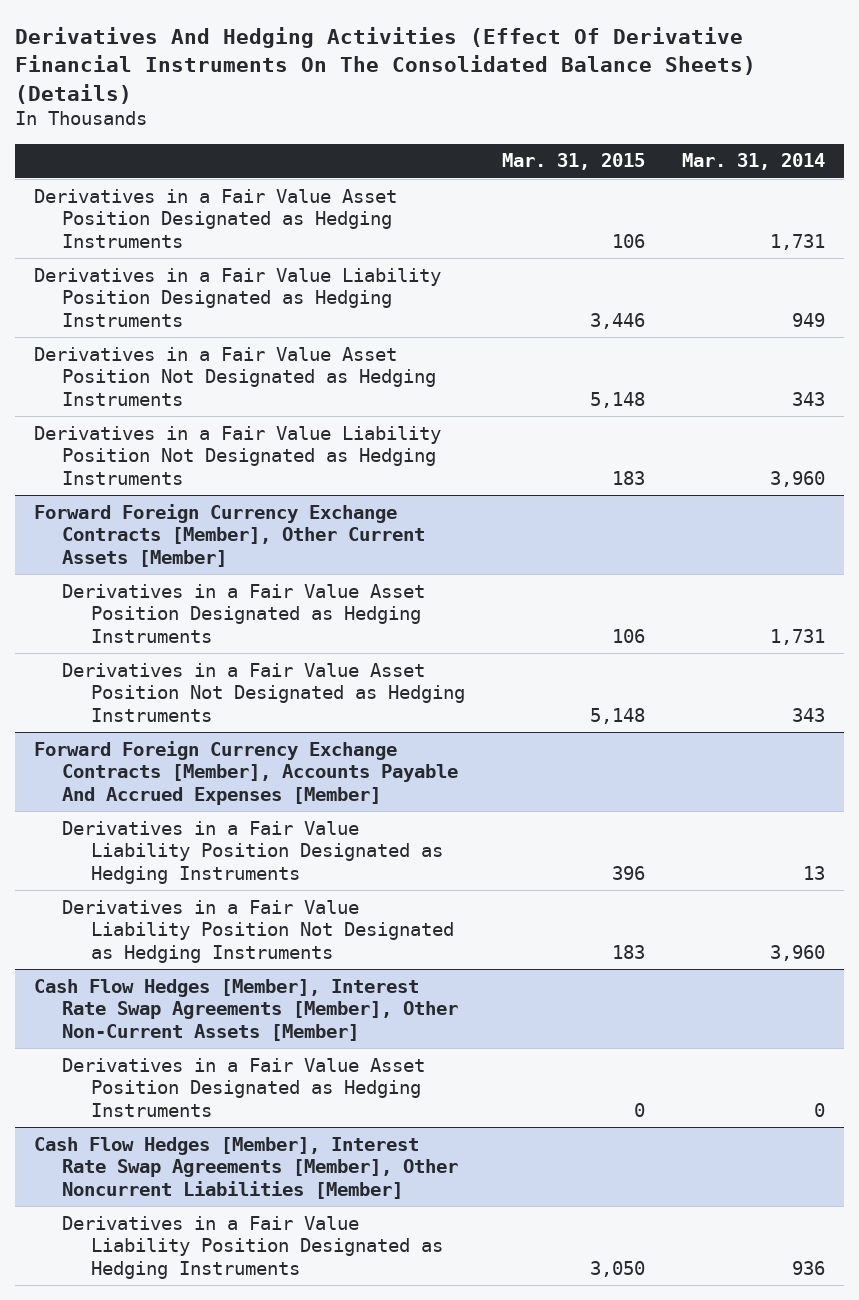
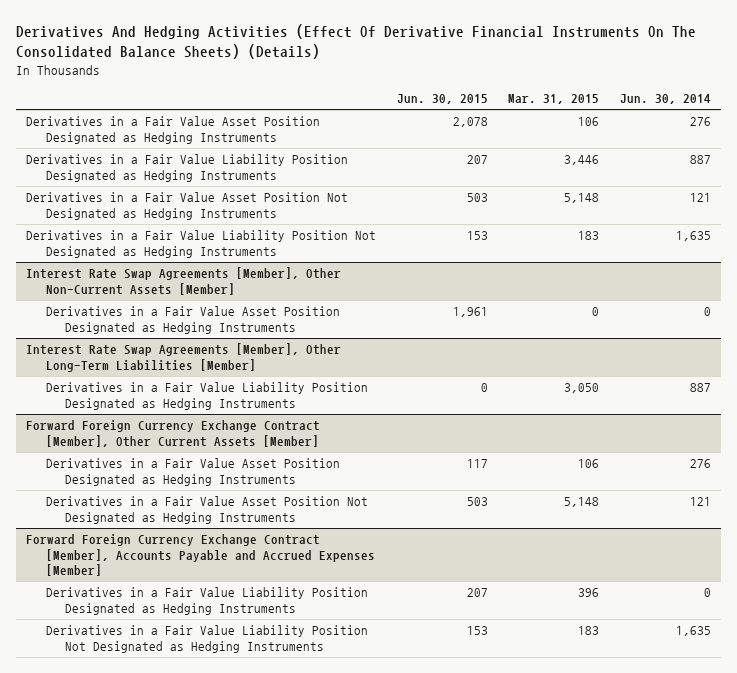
- | Mar. 31, 2015 | Mar. 31, 2014
+ | Jun. 30, 2015 | Mar. 31, 2015 | Jun. 30, 2014
- Forward Foreign Currency Exchange Contracts [Member], Other Current Assets [Member]
+ Interest Rate Swap Agreements [Member], Other Non-Current Assets [Member]
+ Derivatives in a Fair Value Asset Position Designated as Hedging Instruments | 1,961 | 0 | 0
+ Interest Rate Swap Agreements [Member], Other Long-Term Liabilities [Member]
+ Derivatives in a Fair Value Liability Position Designated as Hedging Instruments | 0 | 3,050 | 887
+ Forward Foreign Currency Exchange Contract [Member], Other Current Assets [Member]
- Forward Foreign Currency Exchange Contracts [Member], Accounts Payable And Accrued Expenses [Member]
+ Forward Foreign Currency Exchange Contract [Member], Accounts Payable and Accrued Expenses [Member]
- Cash Flow Hedges [Member], Interest Rate Swap Agreements [Member], Other Non-Current Assets [Member]
- Derivatives in a Fair Value Asset Position Designated as Hedging Instruments | 0 | 0
- Cash Flow Hedges [Member], Interest Rate Swap Agreements [Member], Other Noncurrent Liabilities [Member]
- Derivatives in a Fair Value Liability Position Designated as Hedging Instruments | 3,050 | 936

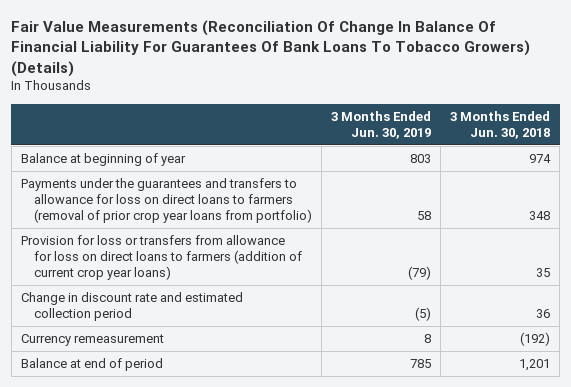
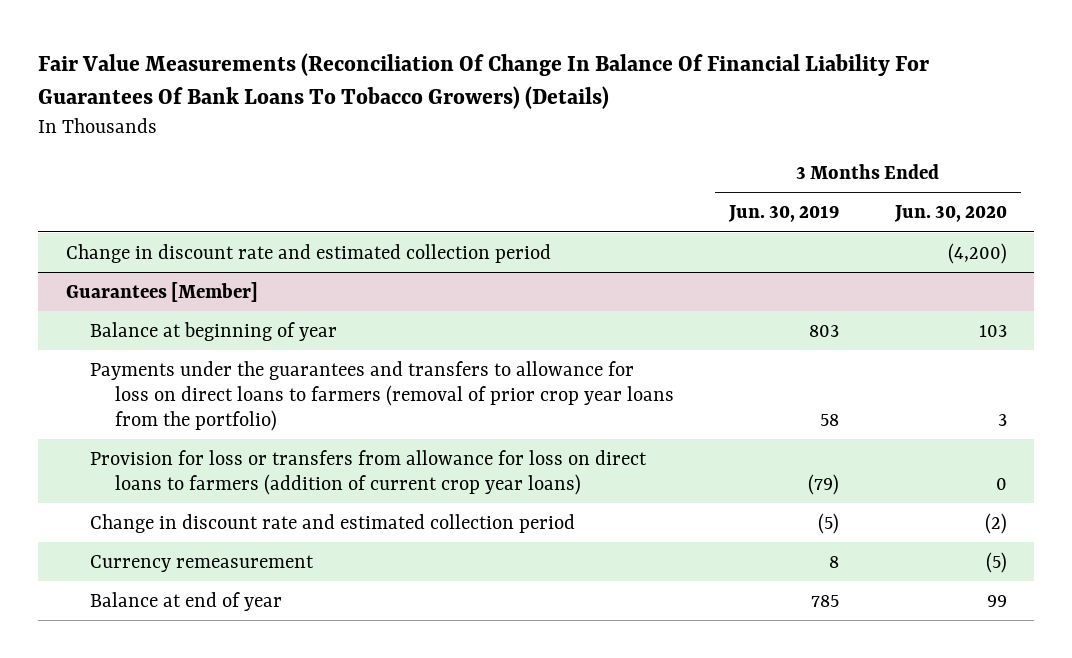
- | 3 Months Ended Jun. 30, 2019 | 3 Months Ended Jun. 30, 2018
+ | 3 Months Ended Jun. 30, 2019 | 3 Months Ended Jun. 30, 2020
+ Change in discount rate and estimated collection period | | (4,200)
+ Guarantees [Member]
- Payments under the guarantees and transfers to allowance for loss on direct loans to farmers (removal of prior crop year loans from portfolio) | 58 | 348
+ Payments under the guarantees and transfers to allowance for loss on direct loans to farmers (removal of prior crop year loans from the portfolio) | 58 | 3
- Balance at end of period | 785 | 1,201
+ Balance at end of year | 785 | 99

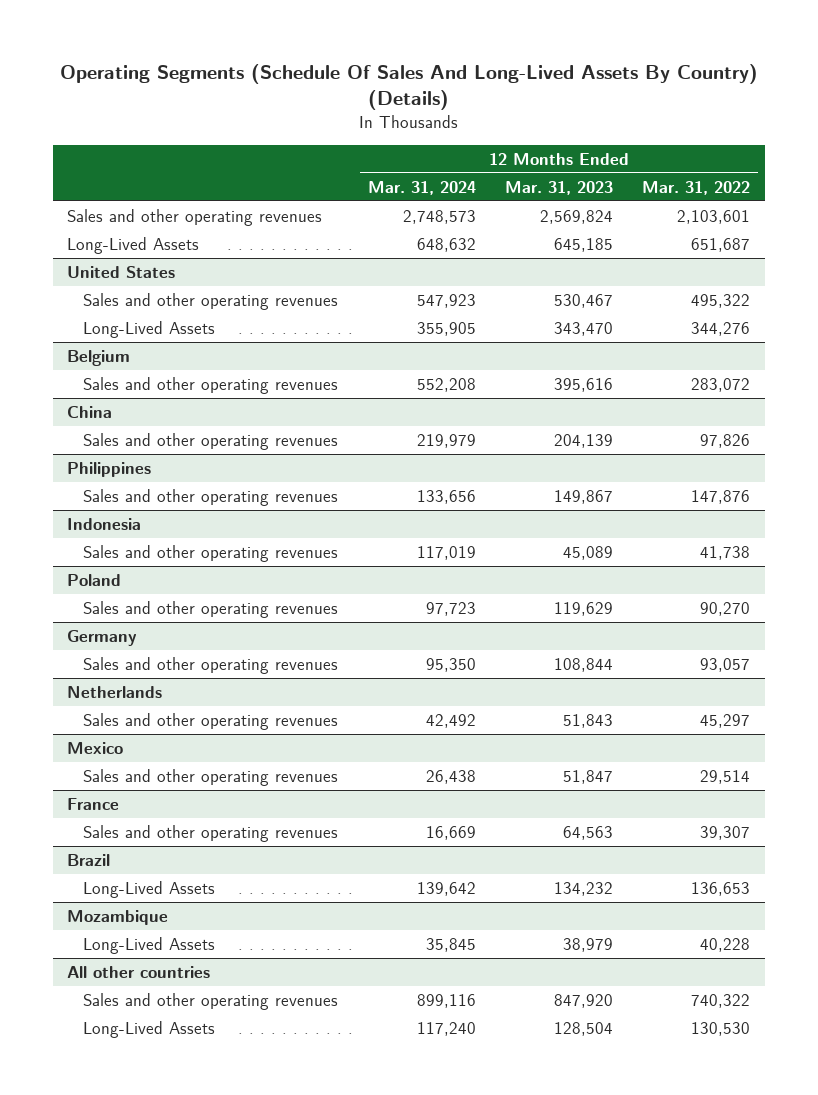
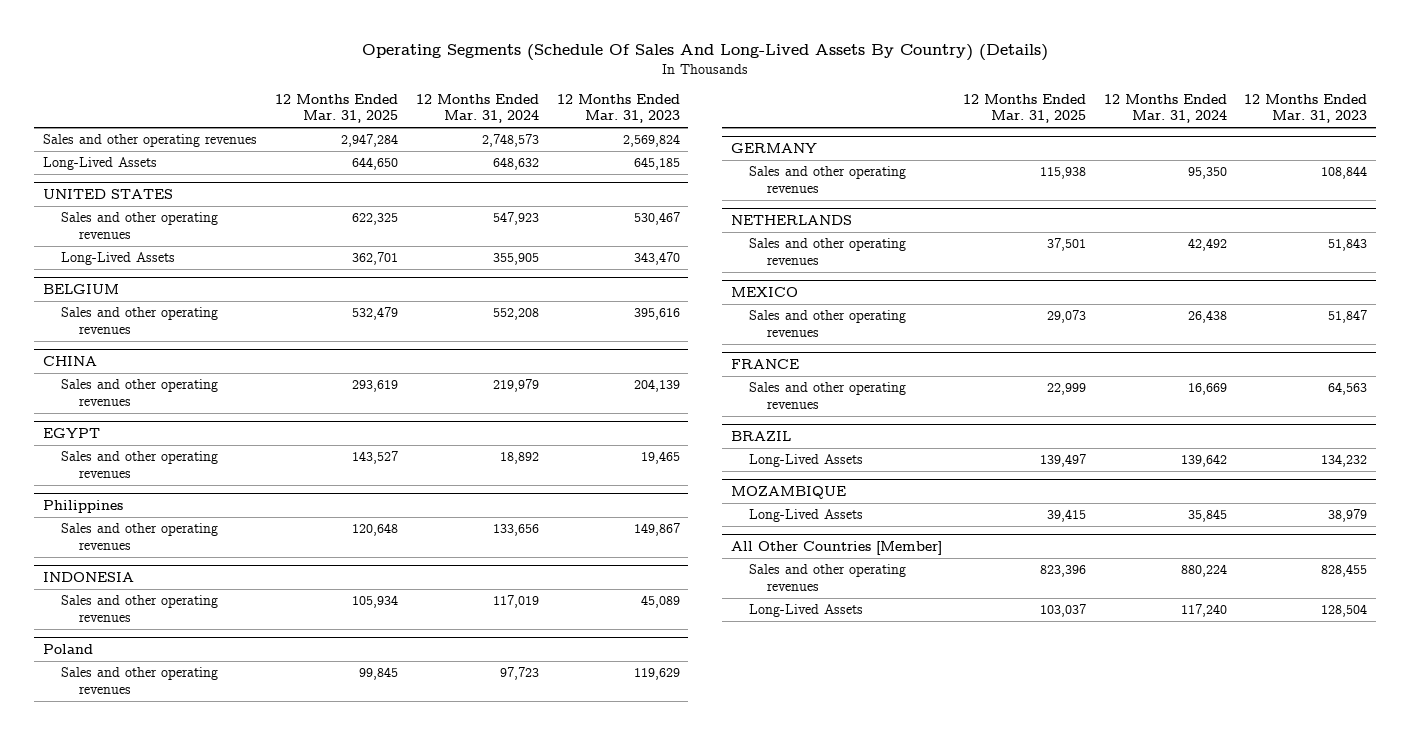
- | 12 Months Ended Mar. 31, 2024 | 12 Months Ended Mar. 31, 2023 | 12 Months Ended Mar. 31, 2022
+ | 12 Months Ended Mar. 31, 2025 | 12 Months Ended Mar. 31, 2024 | 12 Months Ended Mar. 31, 2023
- United States
+ UNITED STATES
- Belgium
+ BELGIUM
- China
+ CHINA
+ EGYPT
+ Sales and other operating revenues | 143,527 | 18,892 | 19,465
- Indonesia
+ INDONESIA
- Germany
+ GERMANY
- Netherlands
+ NETHERLANDS
- Mexico
+ MEXICO
- France
+ FRANCE
- Brazil
+ BRAZIL
- Mozambique
+ MOZAMBIQUE
- All other countries
- Sales and other operating revenues | 899,116 | 847,920 | 740,322
+ All Other Countries [Member]
+ Sales and other operating revenues | 823,396 | 880,224 | 828,455

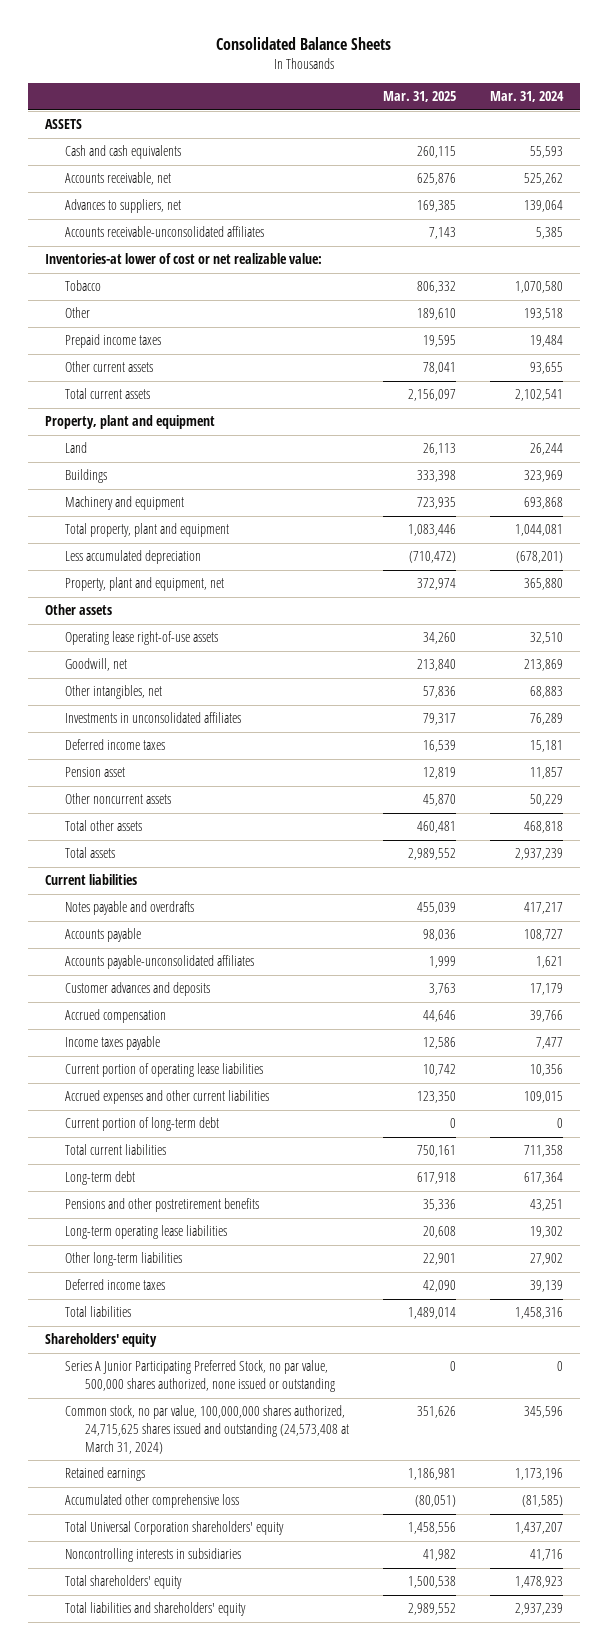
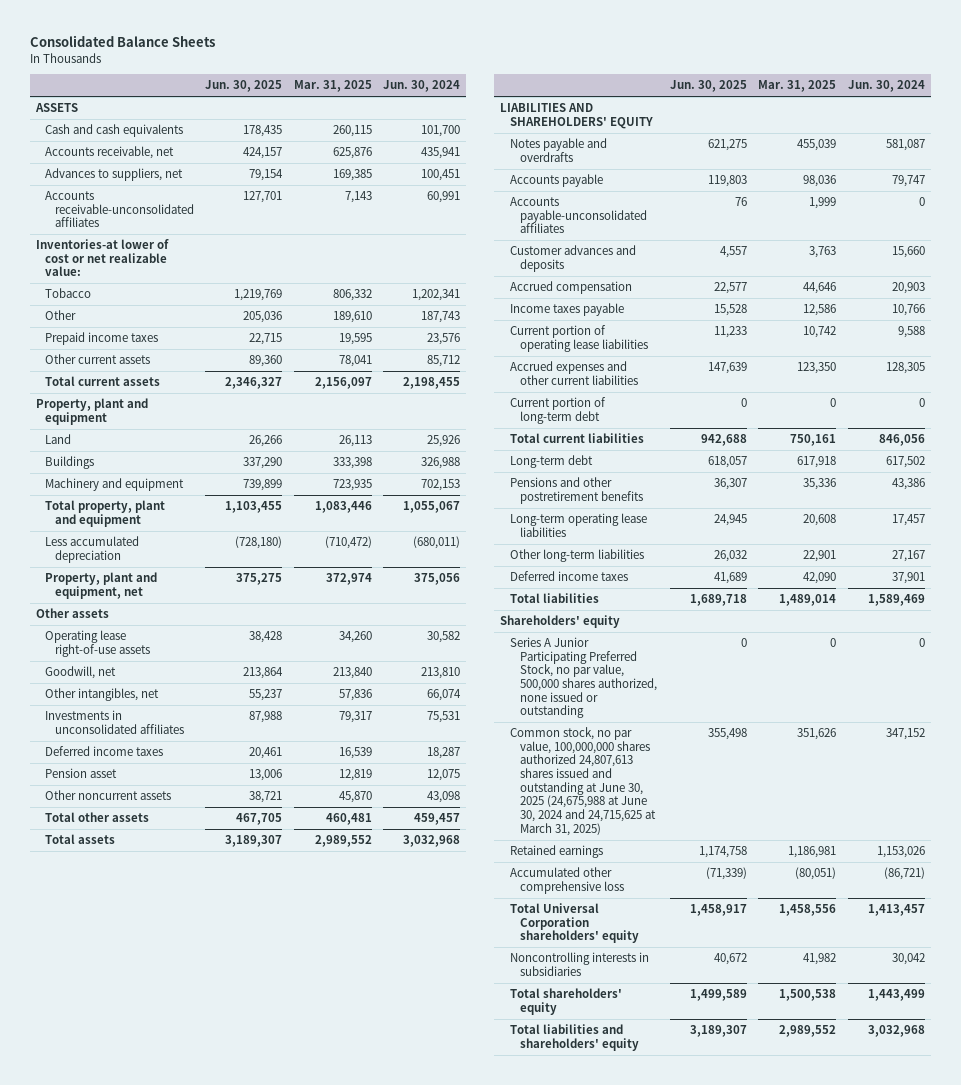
- | Mar. 31, 2025 | Mar. 31, 2024
+ | Jun. 30, 2025 | Mar. 31, 2025 | Jun. 30, 2024
- Current liabilities
+ LIABILITIES AND SHAREHOLDERS' EQUITY
- Common stock, no par value, 100,000,000 shares authorized, 24,715,625 shares issued and outstanding (24,573,408 at March 31, 2024) | 351,626 | 345,596
+ Common stock, no par value, 100,000,000 shares authorized 24,807,613 shares issued and outstanding at June 30, 2025 (24,675,988 at June 30, 2024 and 24,715,625 at March 31, 2025) | 355,498 | 351,626 | 347,152

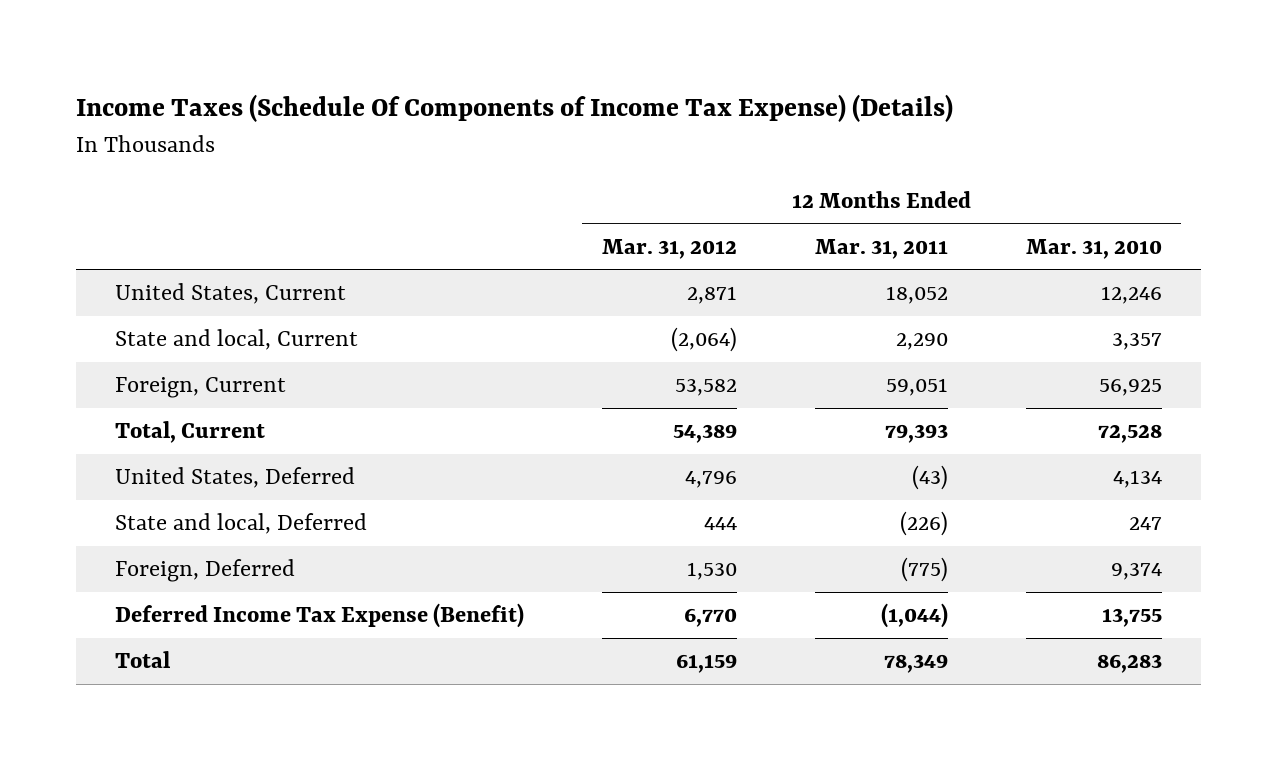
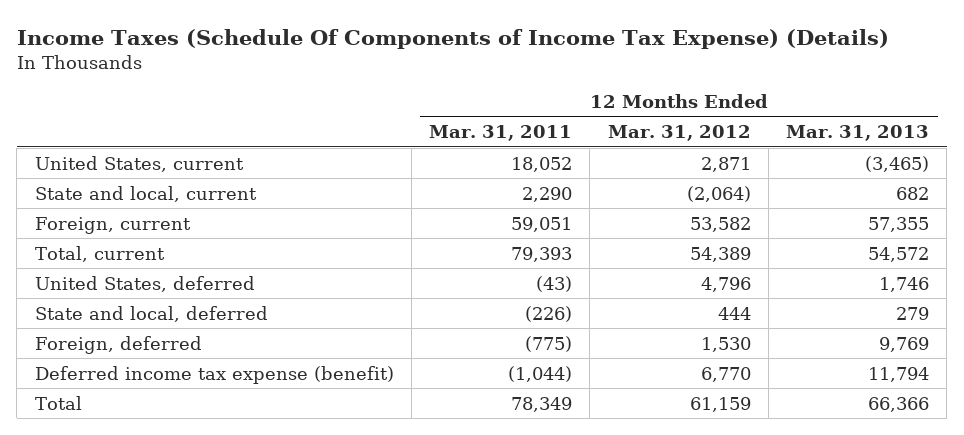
- | 12 Months Ended Mar. 31, 2012 | 12 Months Ended Mar. 31, 2011 | 12 Months Ended Mar. 31, 2010
+ | 12 Months Ended Mar. 31, 2011 | 12 Months Ended Mar. 31, 2012 | 12 Months Ended Mar. 31, 2013
- United States, Current | 2,871 | 18,052 | 12,246
- State and local, Current | (2,064) | 2,290 | 3,357
- Foreign, Current | 53,582 | 59,051 | 56,925
- Total, Current | 54,389 | 79,393 | 72,528
- United States, Deferred | 4,796 | (43) | 4,134
- State and local, Deferred | 444 | (226) | 247
- Foreign, Deferred | 1,530 | (775) | 9,374
- Deferred Income Tax Expense (Benefit) | 6,770 | (1,044) | 13,755
+ United States, current | 18,052 | 2,871 | (3,465)
+ State and local, current | 2,290 | (2,064) | 682
+ Foreign, current | 59,051 | 53,582 | 57,355
+ Total, current | 79,393 | 54,389 | 54,572
+ United States, deferred | (43) | 4,796 | 1,746
+ State and local, deferred | (226) | 444 | 279
+ Foreign, deferred | (775) | 1,530 | 9,769
+ Deferred income tax expense (benefit) | (1,044) | 6,770 | 11,794

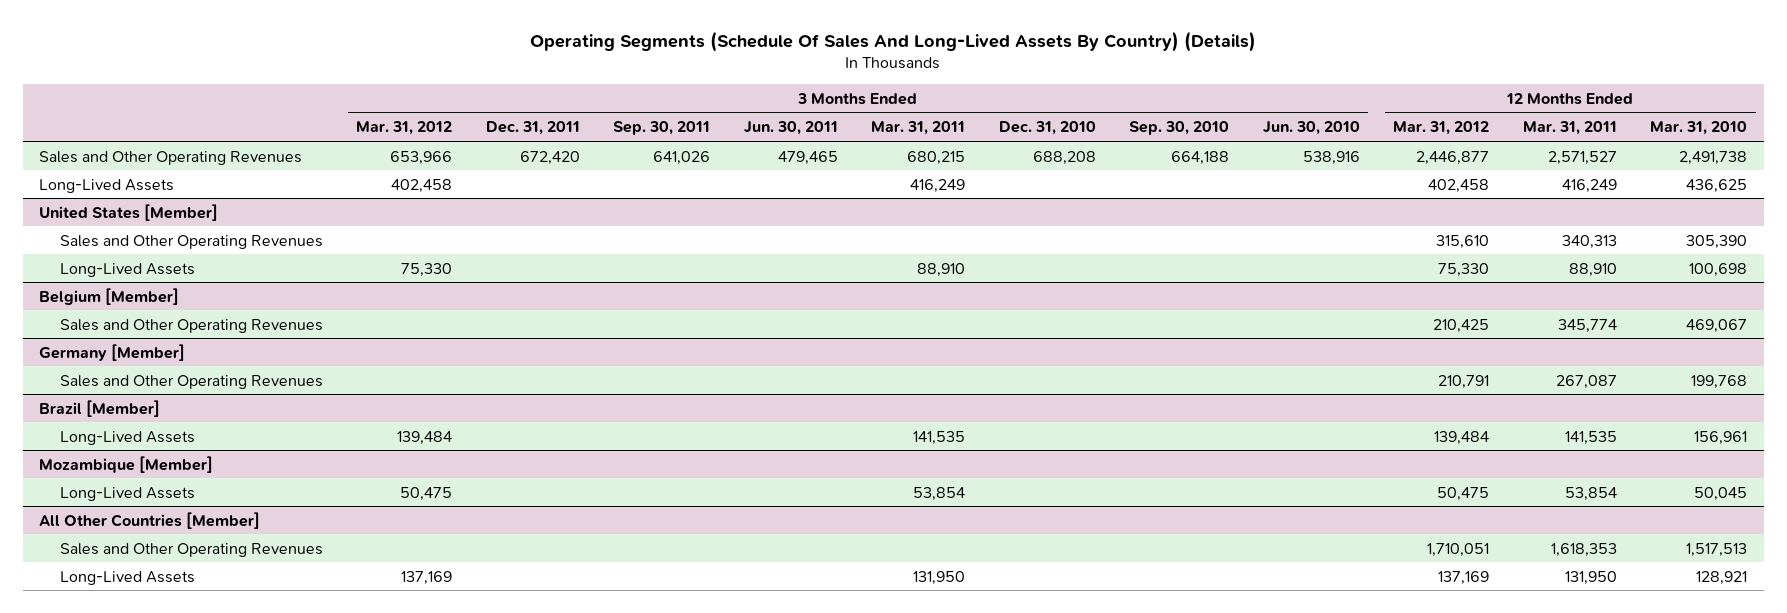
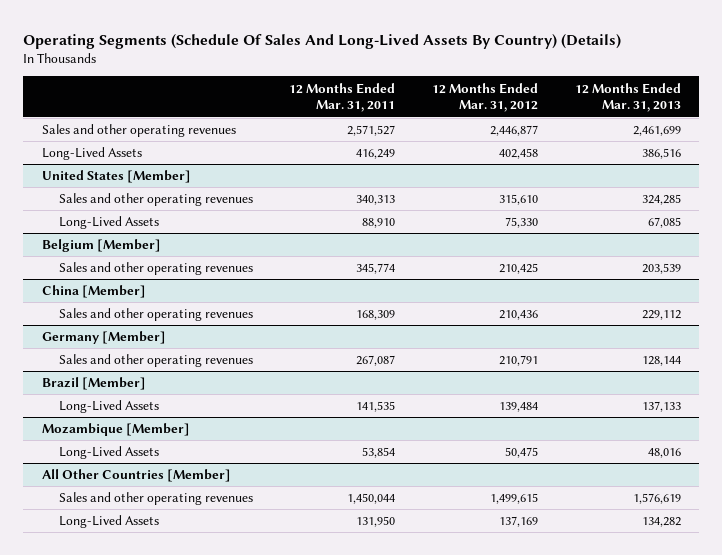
- | 3 Months Ended Mar. 31, 2012 | 3 Months Ended Dec. 31, 2011 | 3 Months Ended Sep. 30, 2011 | 3 Months Ended Jun. 30, 2011 | 3 Months Ended Mar. 31, 2011 | 3 Months Ended Dec. 31, 2010 | 3 Months Ended Sep. 30, 2010 | 3 Months Ended Jun. 30, 2010 | 12 Months Ended Mar. 31, 2012 | 12 Months Ended Mar. 31, 2011 | 12 Months Ended Mar. 31, 2010
+ | 12 Months Ended Mar. 31, 2011 | 12 Months Ended Mar. 31, 2012 | 12 Months Ended Mar. 31, 2013
- Sales and Other Operating Revenues | 653,966 | 672,420 | 641,026 | 479,465 | 680,215 | 688,208 | 664,188 | 538,916 | 2,446,877 | 2,571,527 | 2,491,738
+ Sales and other operating revenues | 2,571,527 | 2,446,877 | 2,461,699
@ United States [Member]
- Sales and Other Operating Revenues | | | | | | | | | 315,610 | 340,313 | 305,390
+ Sales and other operating revenues | 340,313 | 315,610 | 324,285
@ Belgium [Member]
- Sales and Other Operating Revenues | | | | | | | | | 210,425 | 345,774 | 469,067
+ Sales and other operating revenues | 345,774 | 210,425 | 203,539
+ China [Member]
+ Sales and other operating revenues | 168,309 | 210,436 | 229,112
@ Germany [Member]
- Sales and Other Operating Revenues | | | | | | | | | 210,791 | 267,087 | 199,768
+ Sales and other operating revenues | 267,087 | 210,791 | 128,144
@ All Other Countries [Member]
- Sales and Other Operating Revenues | | | | | | | | | 1,710,051 | 1,618,353 | 1,517,513
+ Sales and other operating revenues | 1,450,044 | 1,499,615 | 1,576,619

